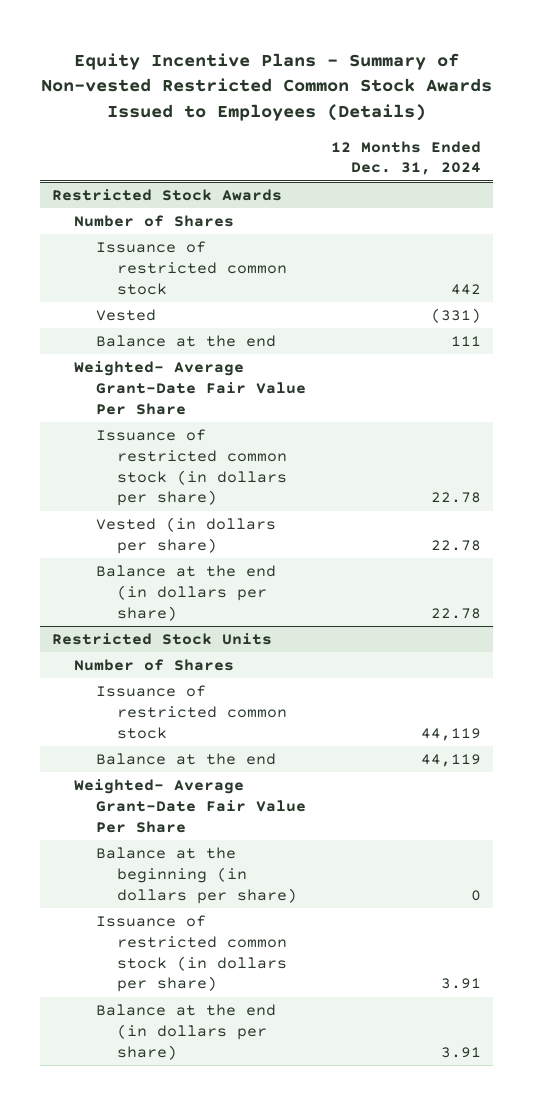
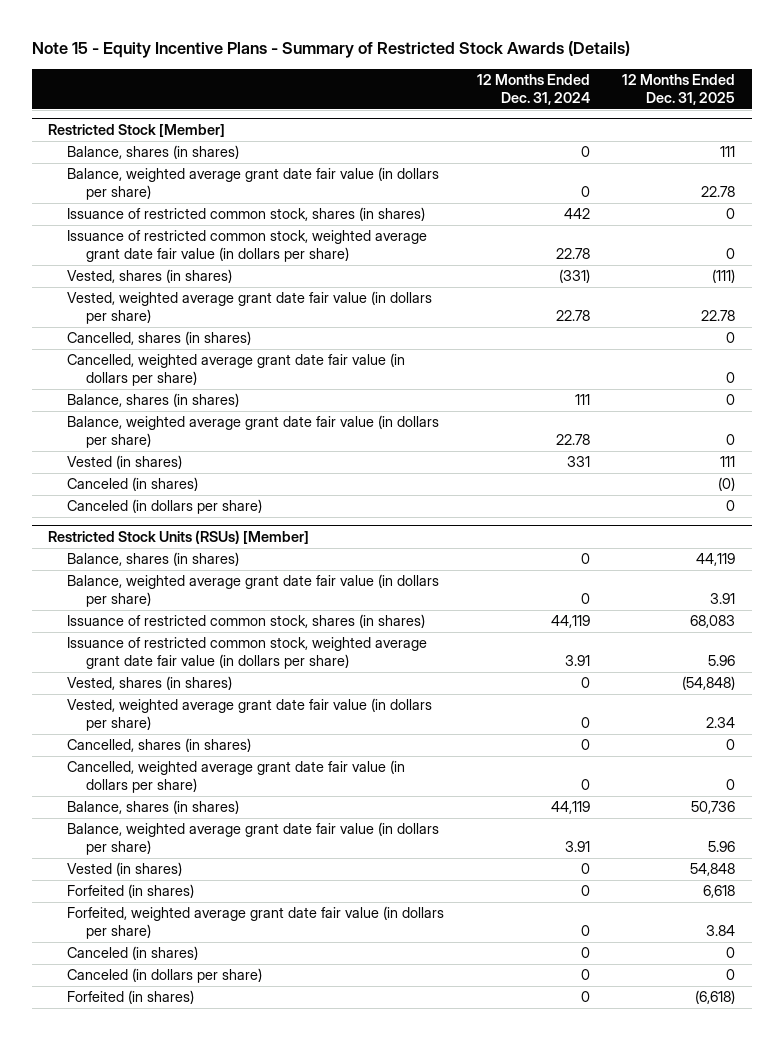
- Equity Incentive Plans - Summary of Non-vested Restricted Common Stock Awards Issued to Employees (Details)
+ Note 15 - Equity Incentive Plans - Summary of Restricted Stock Awards (Details)
- | 12 Months Ended Dec. 31, 2024
+ | 12 Months Ended Dec. 31, 2024 | 12 Months Ended Dec. 31, 2025
- Restricted Stock Awards
- Number of Shares
- Issuance of restricted common stock | 442
- Vested | (331)
- Balance at the end | 111
- Weighted- Average Grant-Date Fair Value Per Share
- Issuance of restricted common stock (in dollars per share) | 22.78
- Vested (in dollars per share) | 22.78
- Balance at the end (in dollars per share) | 22.78
- Restricted Stock Units
- Number of Shares
- Issuance of restricted common stock | 44,119
- Balance at the end | 44,119
- Weighted- Average Grant-Date Fair Value Per Share
- Balance at the beginning (in dollars per share) | 0
- Issuance of restricted common stock (in dollars per share) | 3.91
- Balance at the end (in dollars per share) | 3.91
+ Restricted Stock [Member]
+ Balance, shares (in shares) | 0 | 111
+ Balance, weighted average grant date fair value (in dollars per share) | 0 | 22.78
+ Issuance of restricted common stock, shares (in shares) | 442 | 0
+ Issuance of restricted common stock, weighted average grant date fair value (in dollars per share) | 22.78 | 0
+ Vested, shares (in shares) | (331) | (111)
+ Vested, weighted average grant date fair value (in dollars per share) | 22.78 | 22.78
+ Cancelled, shares (in shares) | | 0
+ Cancelled, weighted average grant date fair value (in dollars per share) | | 0
+ Balance, shares (in shares) | 111 | 0
+ Balance, weighted average grant date fair value (in dollars per share) | 22.78 | 0
+ Vested (in shares) | 331 | 111
+ Canceled (in shares) | | (0)
+ Canceled (in dollars per share) | | 0
+ Restricted Stock Units (RSUs) [Member]
+ Balance, shares (in shares) | 0 | 44,119
+ Balance, weighted average grant date fair value (in dollars per share) | 0 | 3.91
+ Issuance of restricted common stock, shares (in shares) | 44,119 | 68,083
+ Issuance of restricted common stock, weighted average grant date fair value (in dollars per share) | 3.91 | 5.96
+ Vested, shares (in shares) | 0 | (54,848)
+ Vested, weighted average grant date fair value (in dollars per share) | 0 | 2.34
+ Cancelled, shares (in shares) | 0 | 0
+ Cancelled, weighted average grant date fair value (in dollars per share) | 0 | 0
+ Balance, shares (in shares) | 44,119 | 50,736
+ Balance, weighted average grant date fair value (in dollars per share) | 3.91 | 5.96
+ Vested (in shares) | 0 | 54,848
+ Forfeited (in shares) | 0 | 6,618
+ Forfeited, weighted average grant date fair value (in dollars per share) | 0 | 3.84
+ Canceled (in shares) | 0 | 0
+ Canceled (in dollars per share) | 0 | 0
+ Forfeited (in shares) | 0 | (6,618)

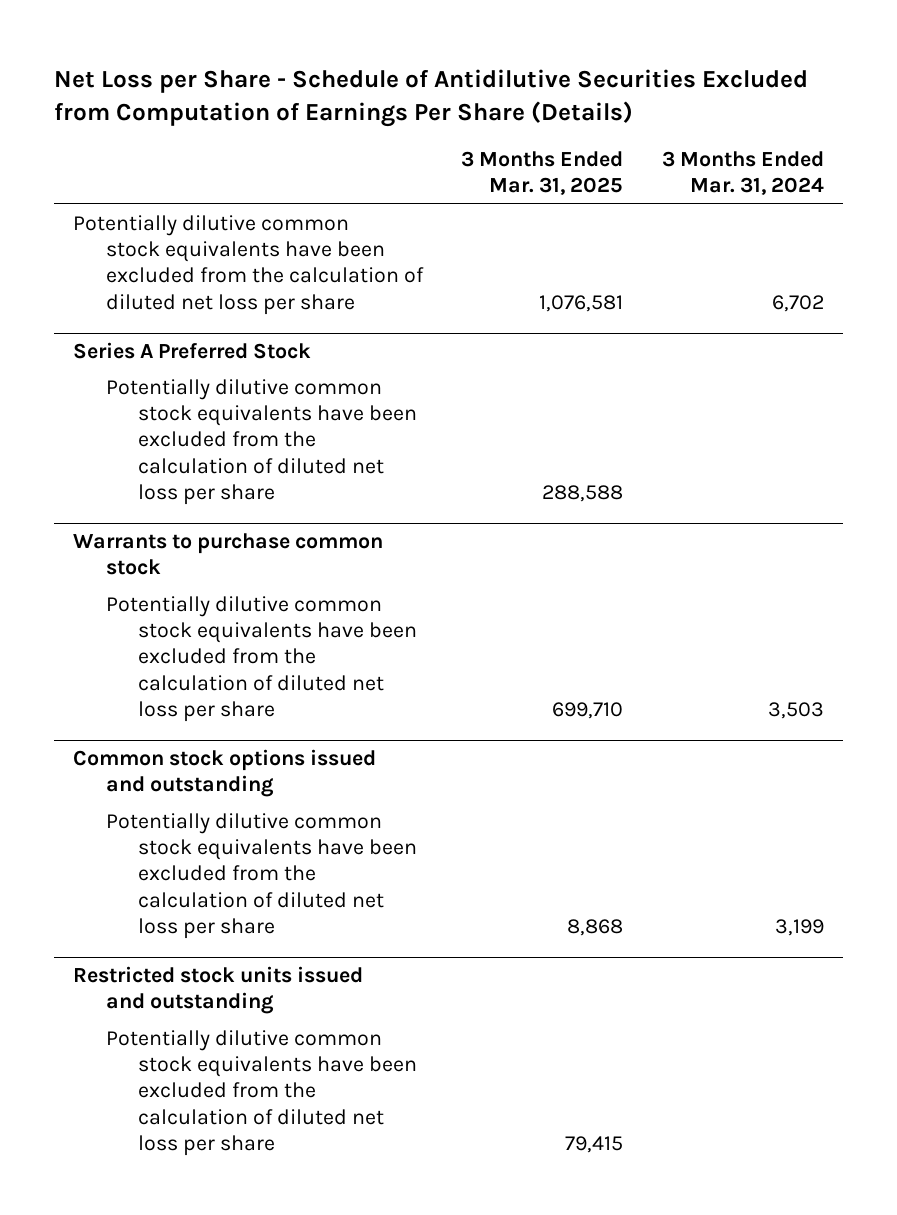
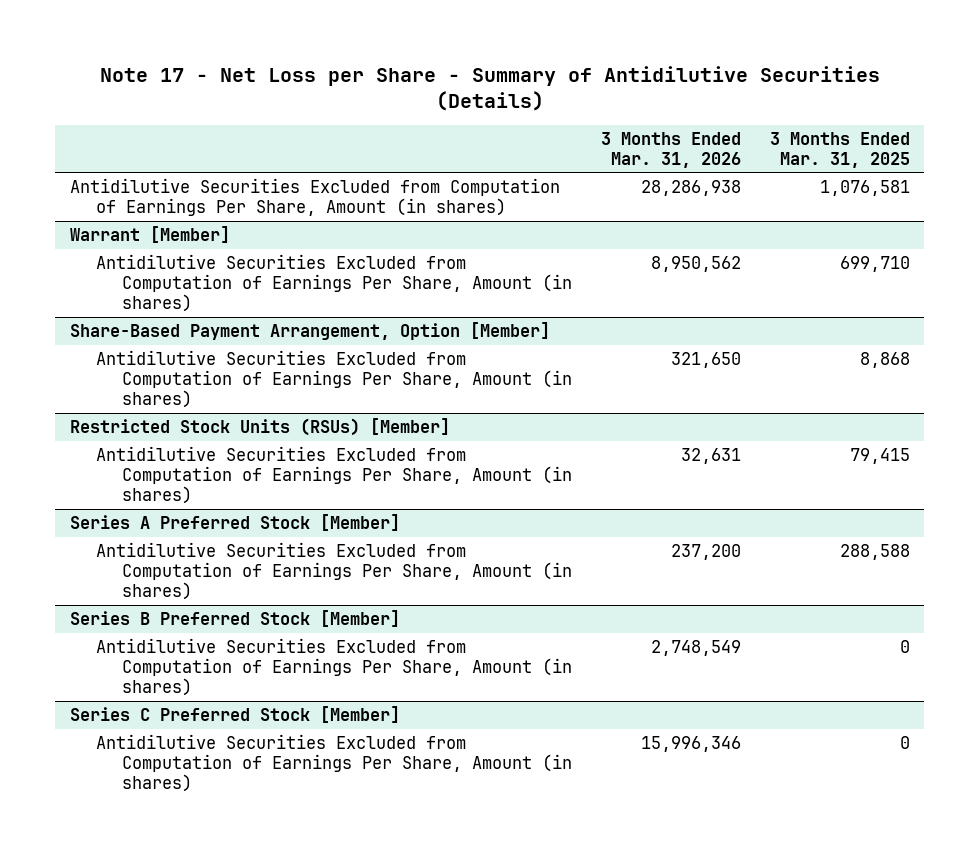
- Net Loss per Share - Schedule of Antidilutive Securities Excluded from Computation of Earnings Per Share (Details)
+ Note 17 - Net Loss per Share - Summary of Antidilutive Securities (Details)
- | 3 Months Ended Mar. 31, 2025 | 3 Months Ended Mar. 31, 2024
+ | 3 Months Ended Mar. 31, 2026 | 3 Months Ended Mar. 31, 2025
- Potentially dilutive common stock equivalents have been excluded from the calculation of diluted net loss per share | 1,076,581 | 6,702
- Series A Preferred Stock
- Potentially dilutive common stock equivalents have been excluded from the calculation of diluted net loss per share | 288,588 |
- Warrants to purchase common stock
- Potentially dilutive common stock equivalents have been excluded from the calculation of diluted net loss per share | 699,710 | 3,503
- Common stock options issued and outstanding
- Potentially dilutive common stock equivalents have been excluded from the calculation of diluted net loss per share | 8,868 | 3,199
- Restricted stock units issued and outstanding
- Potentially dilutive common stock equivalents have been excluded from the calculation of diluted net loss per share | 79,415 |
+ Antidilutive Securities Excluded from Computation of Earnings Per Share, Amount (in shares) | 28,286,938 | 1,076,581
+ Warrant [Member]
+ Antidilutive Securities Excluded from Computation of Earnings Per Share, Amount (in shares) | 8,950,562 | 699,710
+ Share-Based Payment Arrangement, Option [Member]
+ Antidilutive Securities Excluded from Computation of Earnings Per Share, Amount (in shares) | 321,650 | 8,868
+ Restricted Stock Units (RSUs) [Member]
+ Antidilutive Securities Excluded from Computation of Earnings Per Share, Amount (in shares) | 32,631 | 79,415
+ Series A Preferred Stock [Member]
+ Antidilutive Securities Excluded from Computation of Earnings Per Share, Amount (in shares) | 237,200 | 288,588
+ Series B Preferred Stock [Member]
+ Antidilutive Securities Excluded from Computation of Earnings Per Share, Amount (in shares) | 2,748,549 | 0
+ Series C Preferred Stock [Member]
+ Antidilutive Securities Excluded from Computation of Earnings Per Share, Amount (in shares) | 15,996,346 | 0

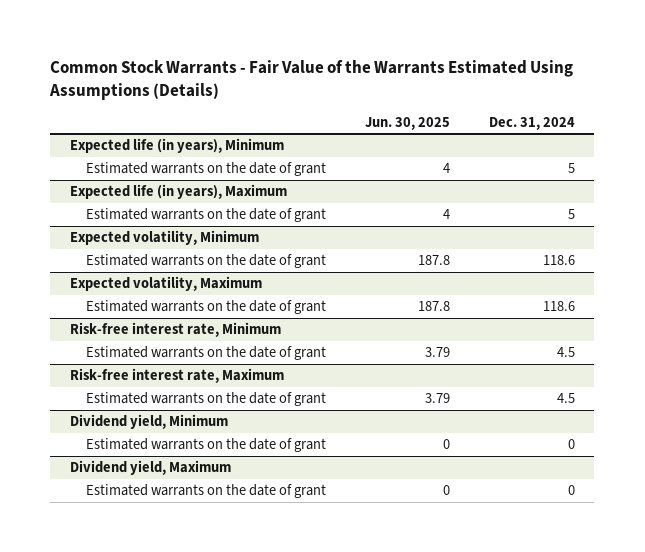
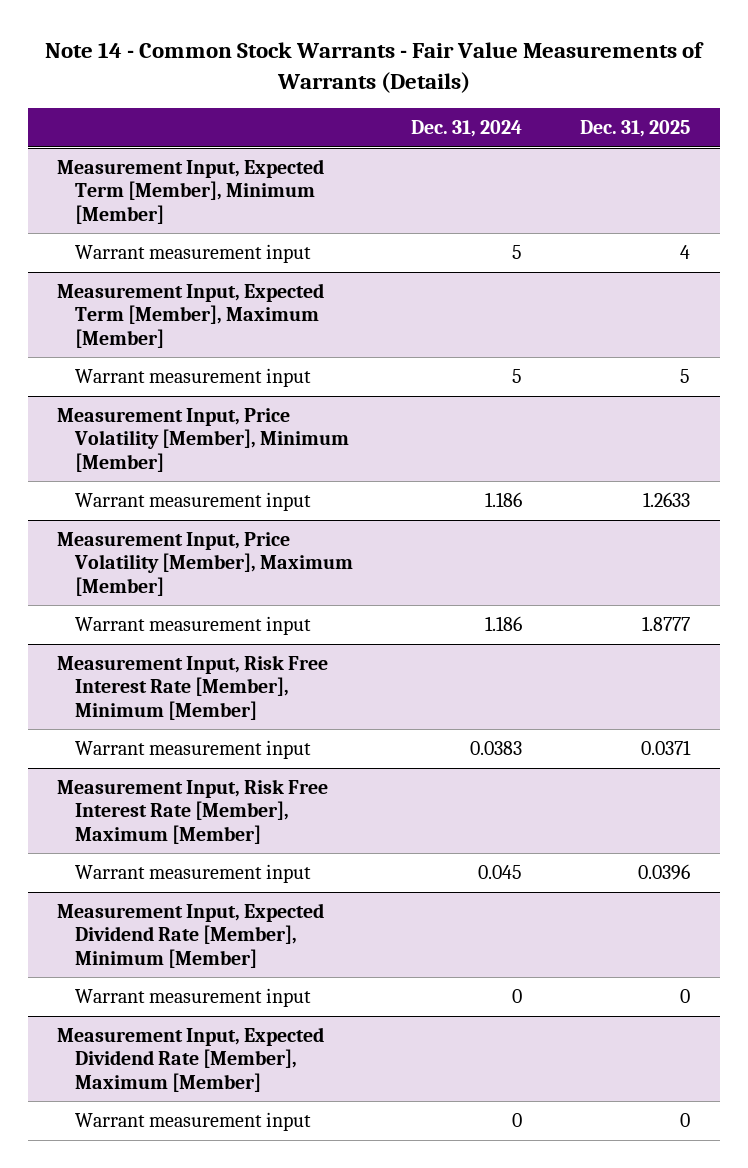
- Common Stock Warrants - Fair Value of the Warrants Estimated Using Assumptions (Details)
+ Note 14 - Common Stock Warrants - Fair Value Measurements of Warrants (Details)
- | Jun. 30, 2025 | Dec. 31, 2024
+ | Dec. 31, 2024 | Dec. 31, 2025
- Expected life (in years), Minimum
- Estimated warrants on the date of grant | 4 | 5
- Expected life (in years), Maximum
- Estimated warrants on the date of grant | 4 | 5
- Expected volatility, Minimum
- Estimated warrants on the date of grant | 187.8 | 118.6
- Expected volatility, Maximum
- Estimated warrants on the date of grant | 187.8 | 118.6
- Risk-free interest rate, Minimum
- Estimated warrants on the date of grant | 3.79 | 4.5
- Risk-free interest rate, Maximum
- Estimated warrants on the date of grant | 3.79 | 4.5
- Dividend yield, Minimum
- Estimated warrants on the date of grant | 0 | 0
- Dividend yield, Maximum
- Estimated warrants on the date of grant | 0 | 0
+ Measurement Input, Expected Term [Member], Minimum [Member]
+ Warrant measurement input | 5 | 4
+ Measurement Input, Expected Term [Member], Maximum [Member]
+ Warrant measurement input | 5 | 5
+ Measurement Input, Price Volatility [Member], Minimum [Member]
+ Warrant measurement input | 1.186 | 1.2633
+ Measurement Input, Price Volatility [Member], Maximum [Member]
+ Warrant measurement input | 1.186 | 1.8777
+ Measurement Input, Risk Free Interest Rate [Member], Minimum [Member]
+ Warrant measurement input | 0.0383 | 0.0371
+ Measurement Input, Risk Free Interest Rate [Member], Maximum [Member]
+ Warrant measurement input | 0.045 | 0.0396
+ Measurement Input, Expected Dividend Rate [Member], Minimum [Member]
+ Warrant measurement input | 0 | 0
+ Measurement Input, Expected Dividend Rate [Member], Maximum [Member]
+ Warrant measurement input | 0 | 0

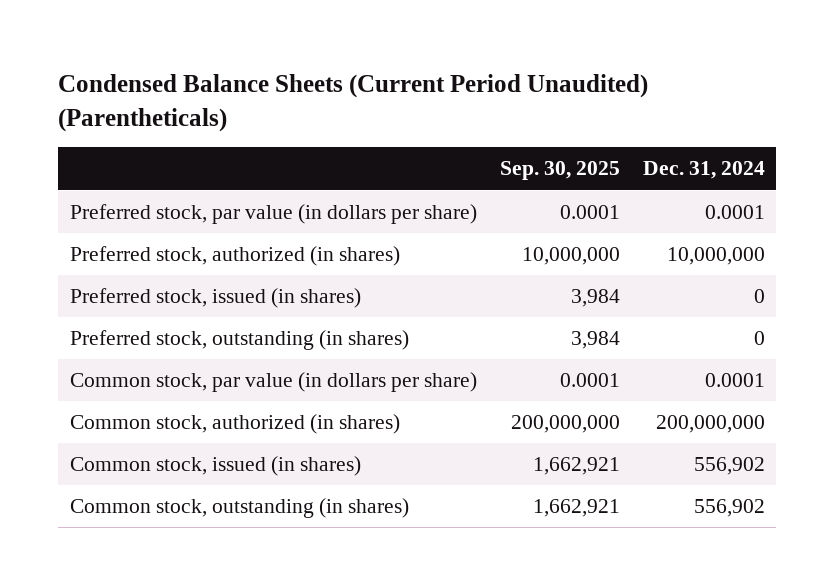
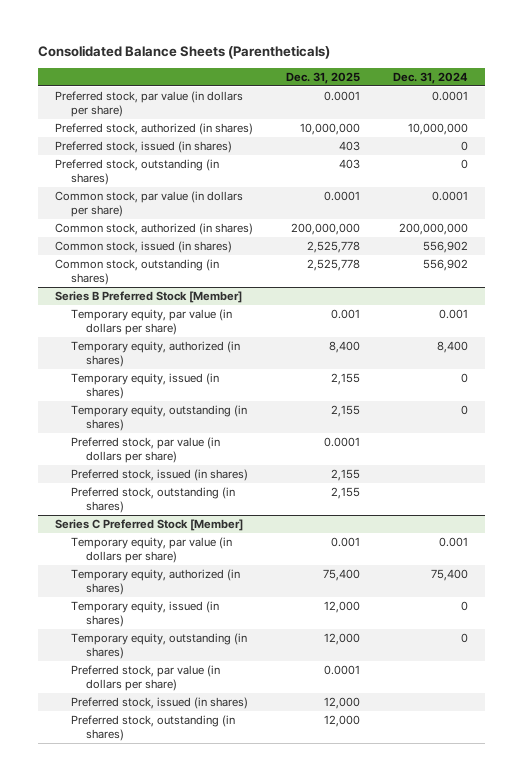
- Condensed Balance Sheets (Current Period Unaudited) (Parentheticals)
+ Consolidated Balance Sheets (Parentheticals)
- | Sep. 30, 2025 | Dec. 31, 2024
+ | Dec. 31, 2025 | Dec. 31, 2024
+ Series B Preferred Stock [Member]
+ Temporary equity, par value (in dollars per share) | 0.001 | 0.001
+ Temporary equity, authorized (in shares) | 8,400 | 8,400
+ Temporary equity, issued (in shares) | 2,155 | 0
+ Temporary equity, outstanding (in shares) | 2,155 | 0
+ Preferred stock, par value (in dollars per share) | 0.0001 |
+ Preferred stock, issued (in shares) | 2,155 |
+ Preferred stock, outstanding (in shares) | 2,155 |
+ Series C Preferred Stock [Member]
+ Temporary equity, par value (in dollars per share) | 0.001 | 0.001
+ Temporary equity, authorized (in shares) | 75,400 | 75,400
+ Temporary equity, issued (in shares) | 12,000 | 0
+ Temporary equity, outstanding (in shares) | 12,000 | 0
+ Preferred stock, par value (in dollars per share) | 0.0001 |
+ Preferred stock, issued (in shares) | 12,000 |
+ Preferred stock, outstanding (in shares) | 12,000 |

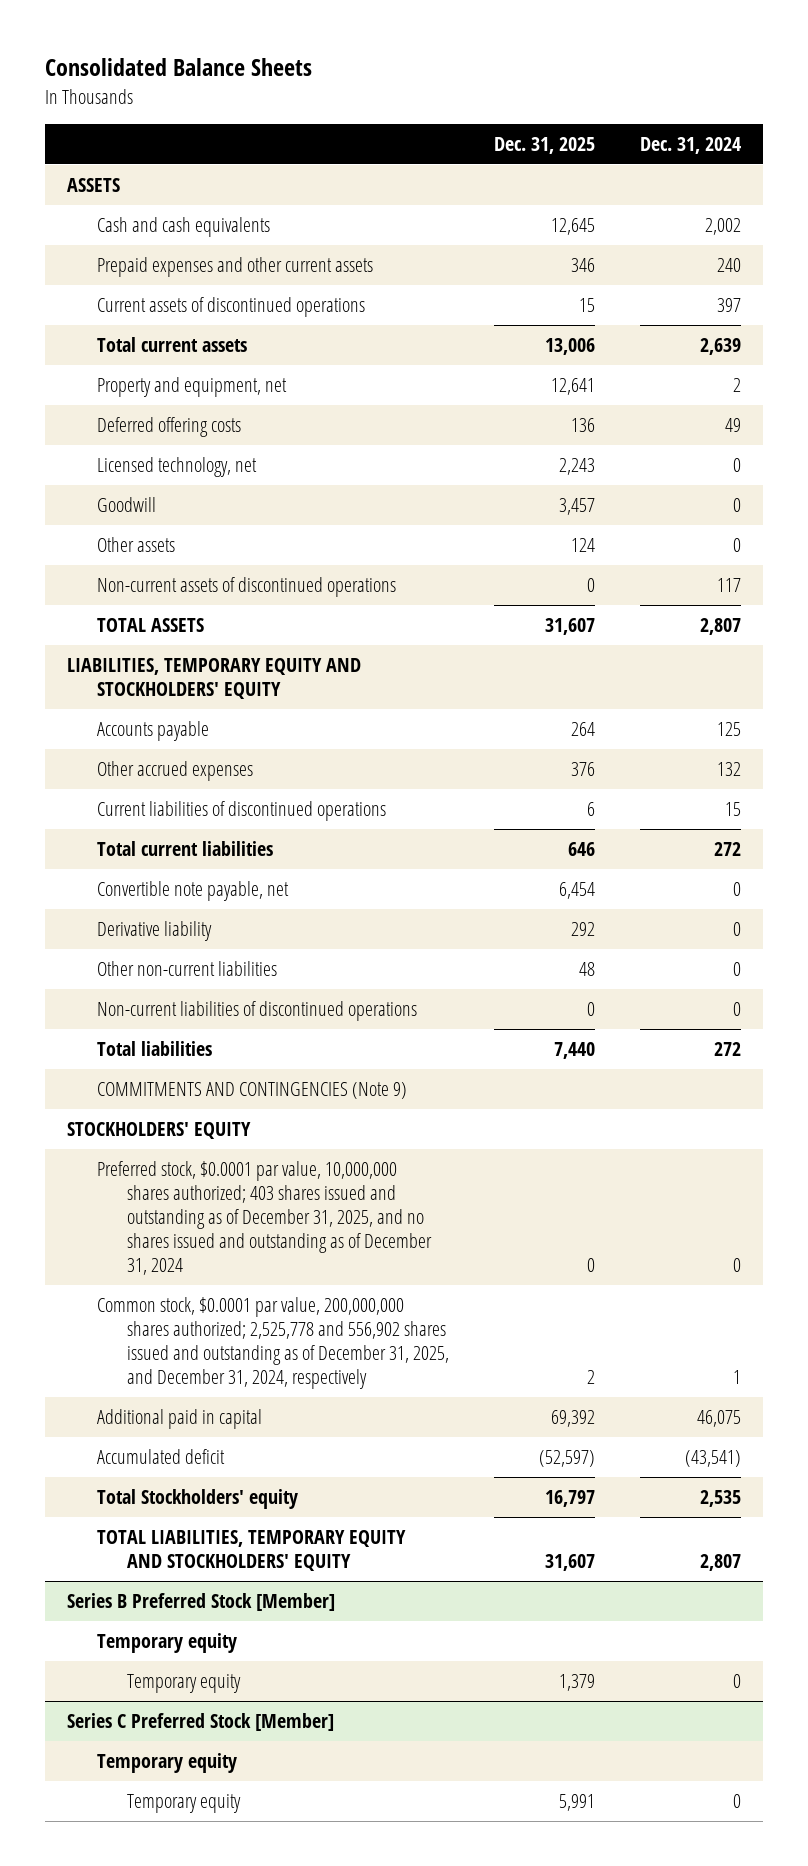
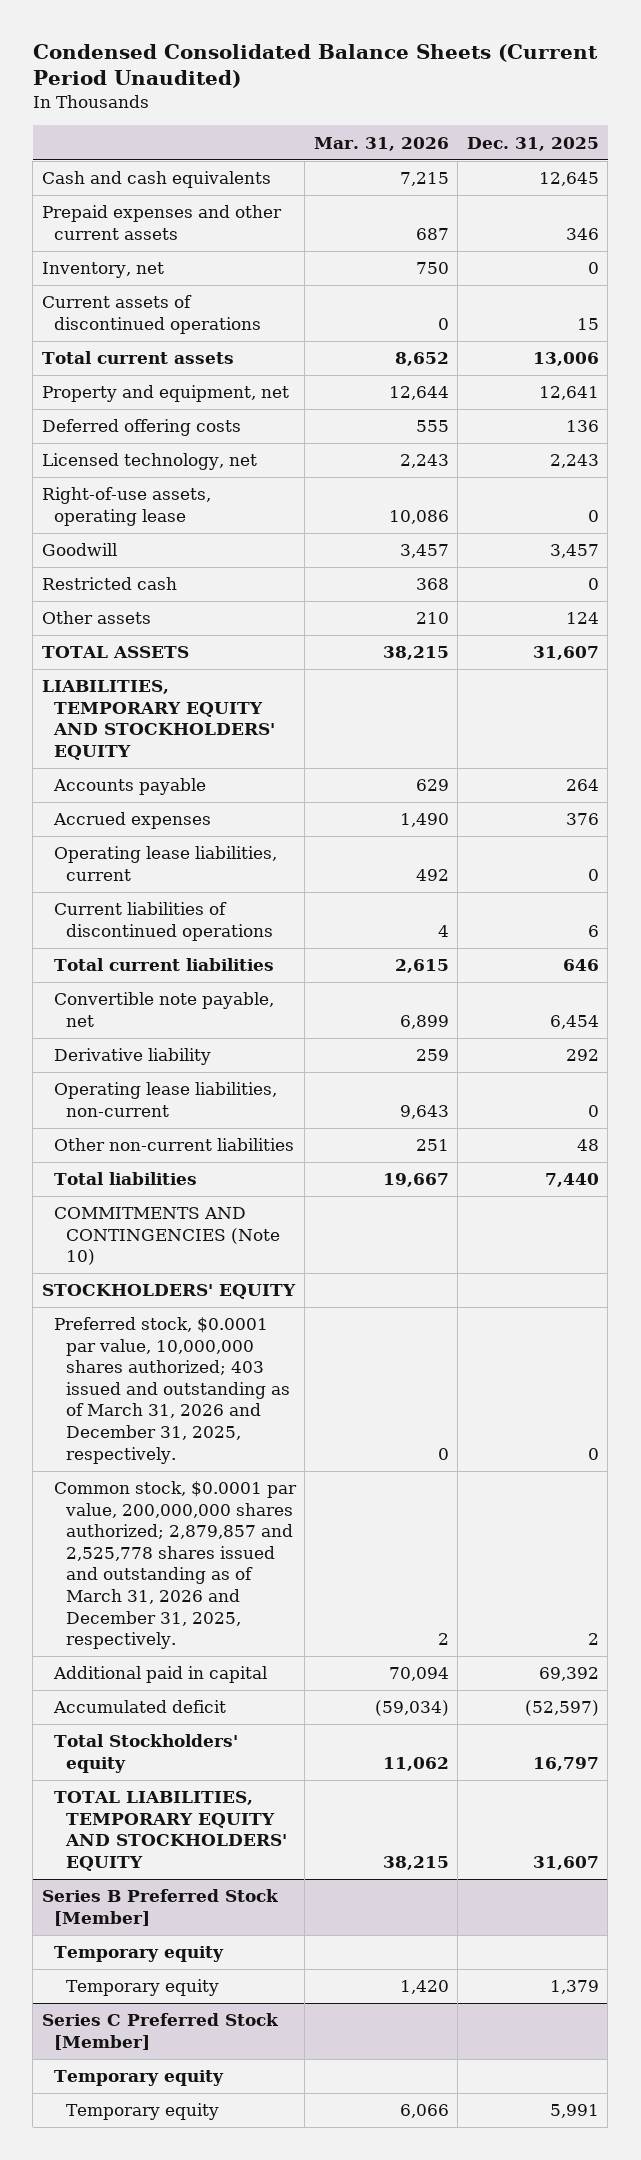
- Consolidated Balance Sheets
+ Condensed Consolidated Balance Sheets (Current Period Unaudited)
- | Dec. 31, 2025 | Dec. 31, 2024
+ | Mar. 31, 2026 | Dec. 31, 2025
- ASSETS
+ Inventory, net | 750 | 0
+ Right-of-use assets, operating lease | 10,086 | 0
+ Restricted cash | 368 | 0
- Non-current assets of discontinued operations | 0 | 117
- Other accrued expenses | 376 | 132
+ Accrued expenses | 1,490 | 376
+ Operating lease liabilities, current | 492 | 0
+ Operating lease liabilities, non-current | 9,643 | 0
- Non-current liabilities of discontinued operations | 0 | 0
- COMMITMENTS AND CONTINGENCIES (Note 9)
+ COMMITMENTS AND CONTINGENCIES (Note 10)
- Preferred stock, $0.0001 par value, 10,000,000 shares authorized; 403 shares issued and outstanding as of December 31, 2025, and no shares issued and outstanding as of December 31, 2024 | 0 | 0
- Common stock, $0.0001 par value, 200,000,000 shares authorized; 2,525,778 and 556,902 shares issued and outstanding as of December 31, 2025, and December 31, 2024, respectively | 2 | 1
+ Preferred stock, $0.0001 par value, 10,000,000 shares authorized; 403 issued and outstanding as of March 31, 2026 and December 31, 2025, respectively. | 0 | 0
+ Common stock, $0.0001 par value, 200,000,000 shares authorized; 2,879,857 and 2,525,778 shares issued and outstanding as of March 31, 2026 and December 31, 2025, respectively. | 2 | 2

